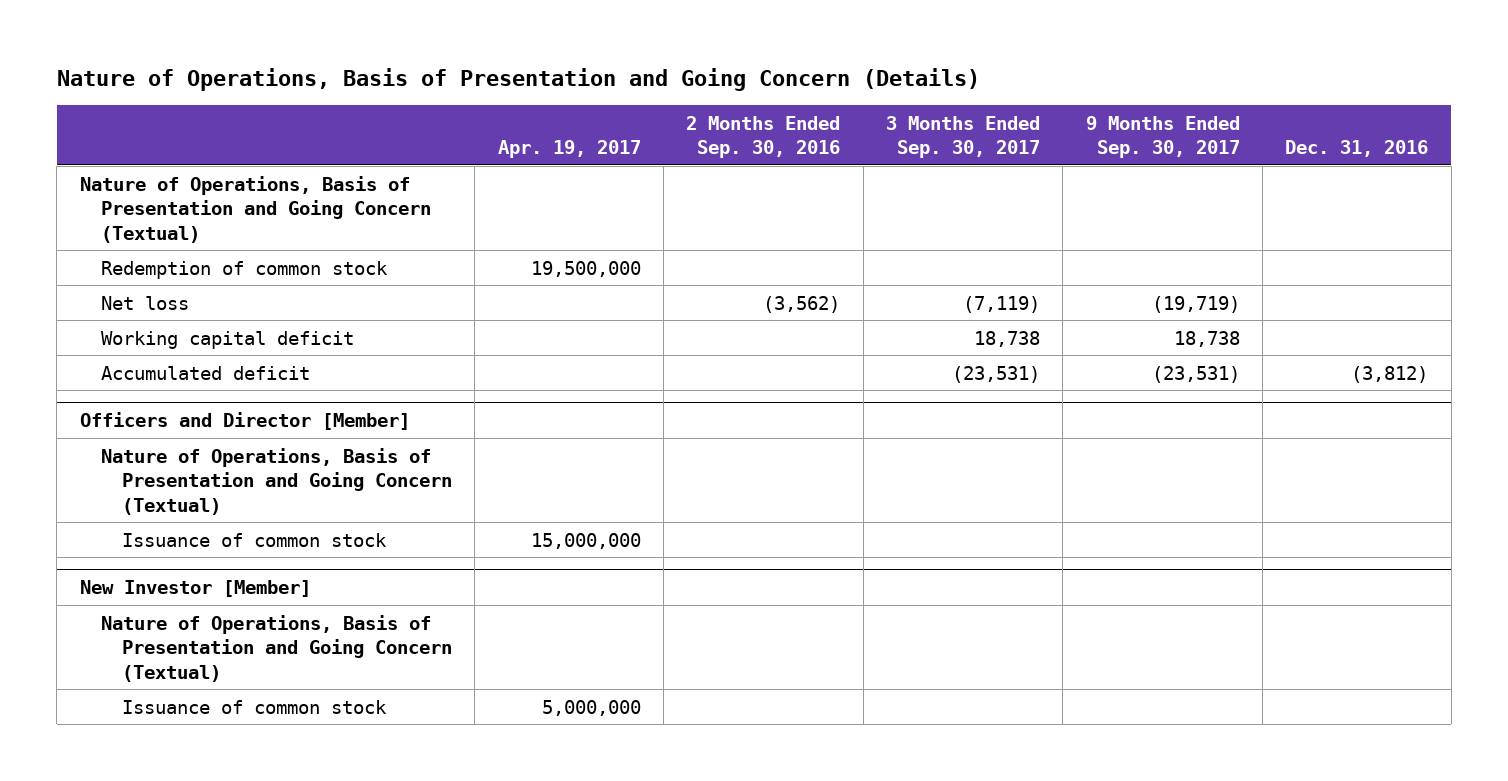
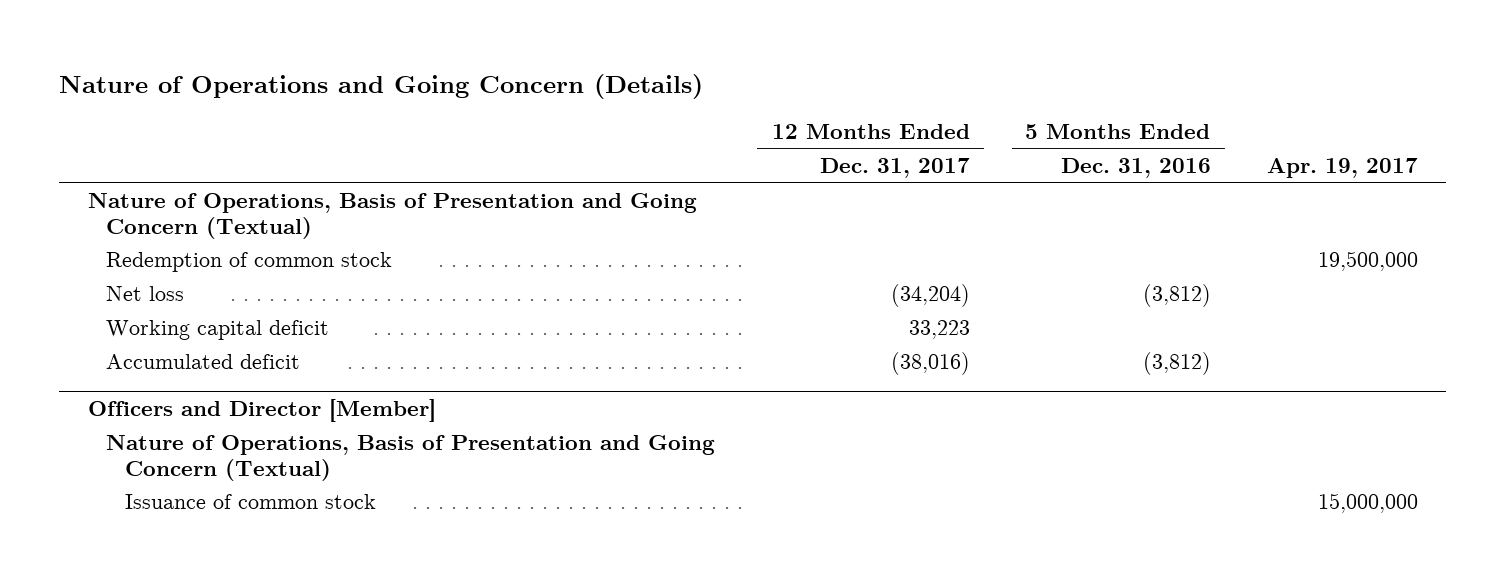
- Nature of Operations, Basis of Presentation and Going Concern (Details)
+ Nature of Operations and Going Concern (Details)
- | Apr. 19, 2017 | 2 Months Ended Sep. 30, 2016 | 3 Months Ended Sep. 30, 2017 | 9 Months Ended Sep. 30, 2017 | Dec. 31, 2016
+ | 12 Months Ended Dec. 31, 2017 | 5 Months Ended Dec. 31, 2016 | Apr. 19, 2017
- New Investor [Member]
- Nature of Operations, Basis of Presentation and Going Concern (Textual)
- Issuance of common stock | 5,000,000 | | | |

